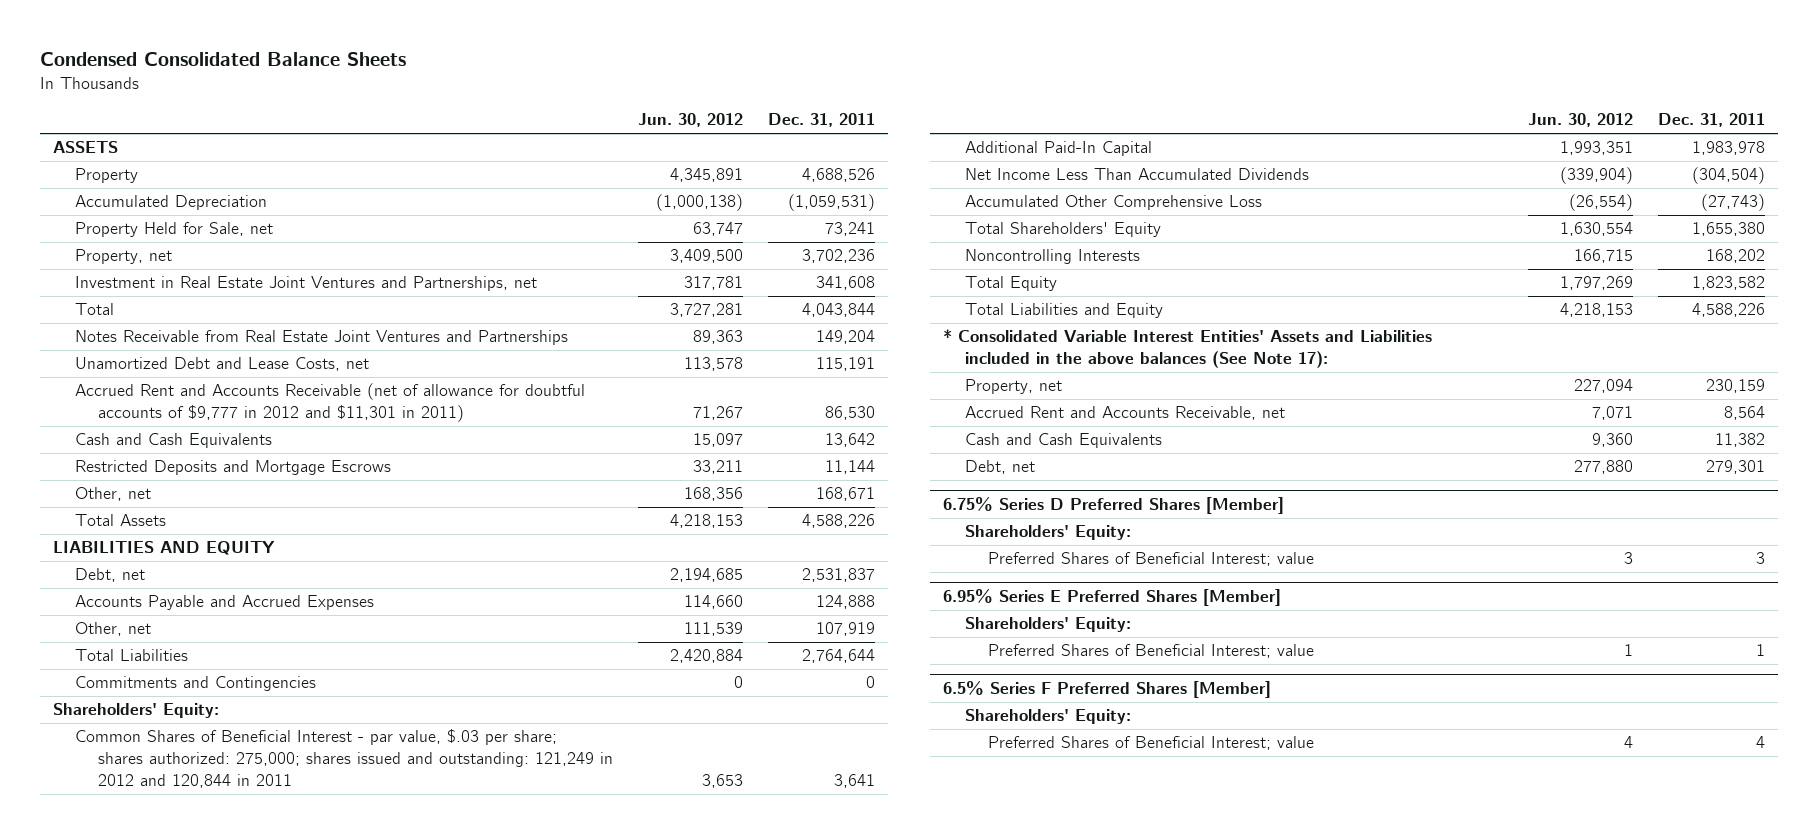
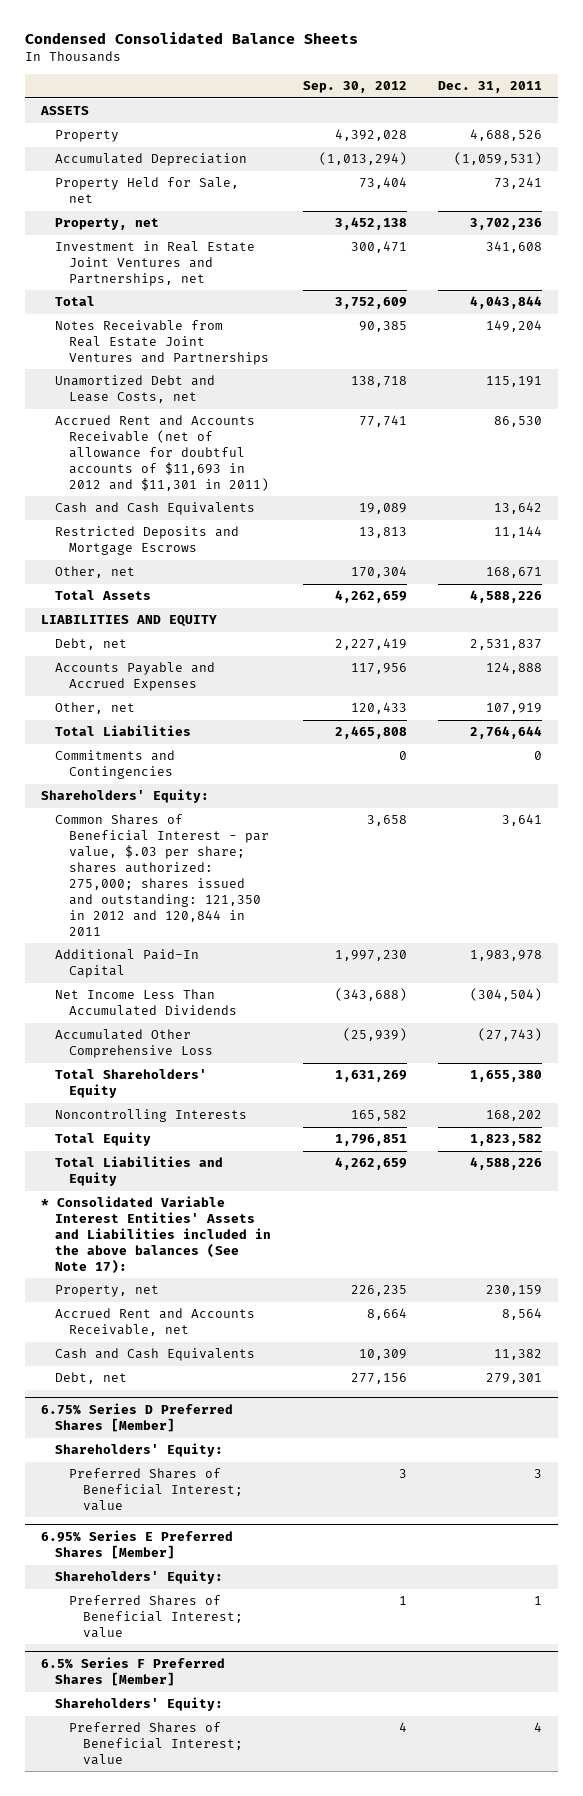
- | Jun. 30, 2012 | Dec. 31, 2011
+ | Sep. 30, 2012 | Dec. 31, 2011
- Accrued Rent and Accounts Receivable (net of allowance for doubtful accounts of $9,777 in 2012 and $11,301 in 2011) | 71,267 | 86,530
+ Accrued Rent and Accounts Receivable (net of allowance for doubtful accounts of $11,693 in 2012 and $11,301 in 2011) | 77,741 | 86,530
- Common Shares of Beneficial Interest - par value, $.03 per share; shares authorized: 275,000; shares issued and outstanding: 121,249 in 2012 and 120,844 in 2011 | 3,653 | 3,641
+ Common Shares of Beneficial Interest - par value, $.03 per share; shares authorized: 275,000; shares issued and outstanding: 121,350 in 2012 and 120,844 in 2011 | 3,658 | 3,641

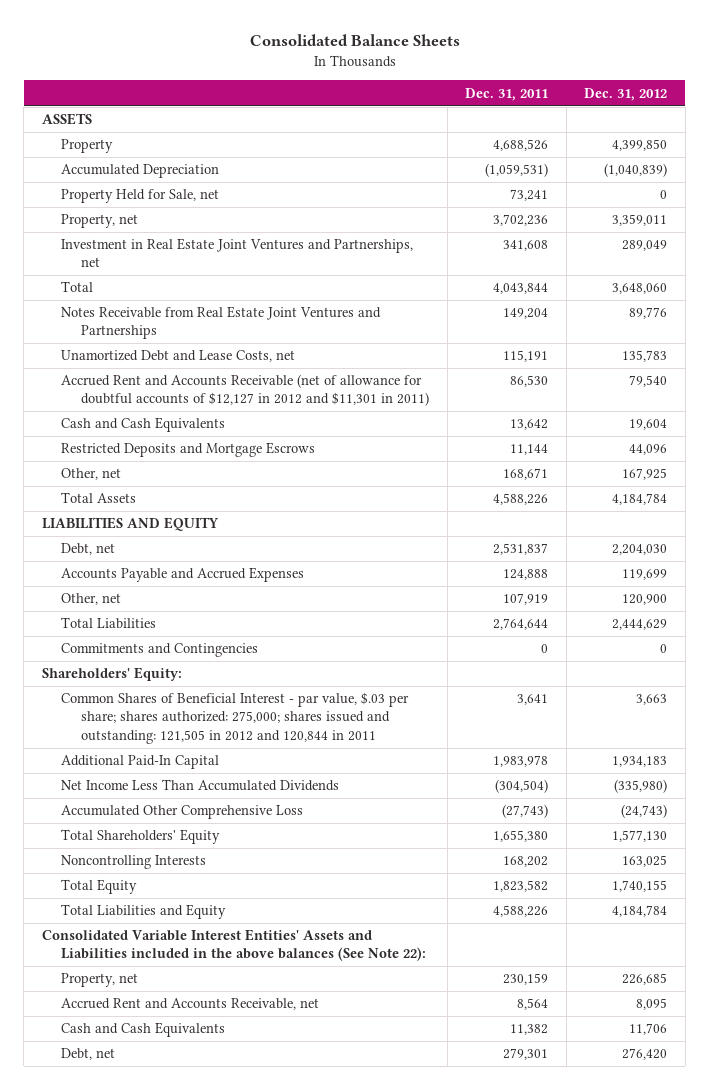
- Condensed Consolidated Balance Sheets
+ Consolidated Balance Sheets
- | Sep. 30, 2012 | Dec. 31, 2011
+ | Dec. 31, 2011 | Dec. 31, 2012
- Accrued Rent and Accounts Receivable (net of allowance for doubtful accounts of $11,693 in 2012 and $11,301 in 2011) | 77,741 | 86,530
+ Accrued Rent and Accounts Receivable (net of allowance for doubtful accounts of $12,127 in 2012 and $11,301 in 2011) | 86,530 | 79,540
- Common Shares of Beneficial Interest - par value, $.03 per share; shares authorized: 275,000; shares issued and outstanding: 121,350 in 2012 and 120,844 in 2011 | 3,658 | 3,641
+ Common Shares of Beneficial Interest - par value, $.03 per share; shares authorized: 275,000; shares issued and outstanding: 121,505 in 2012 and 120,844 in 2011 | 3,641 | 3,663
- * Consolidated Variable Interest Entities' Assets and Liabilities included in the above balances (See Note 17):
+ Consolidated Variable Interest Entities' Assets and Liabilities included in the above balances (See Note 22):
- 6.75% Series D Preferred Shares [Member]
- Shareholders' Equity:
- Preferred Shares of Beneficial Interest; value | 3 | 3
- 6.95% Series E Preferred Shares [Member]
- Shareholders' Equity:
- Preferred Shares of Beneficial Interest; value | 1 | 1
- 6.5% Series F Preferred Shares [Member]
- Shareholders' Equity:
- Preferred Shares of Beneficial Interest; value | 4 | 4

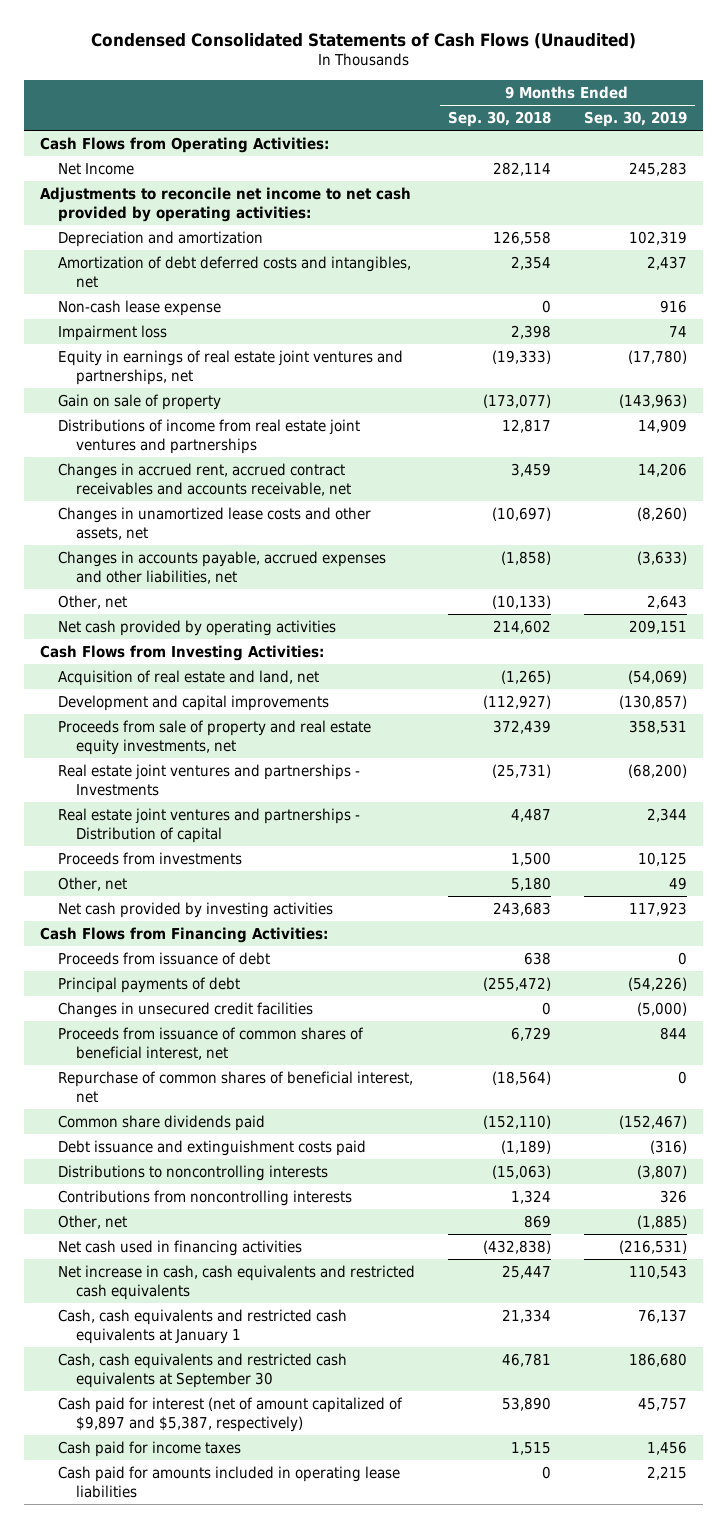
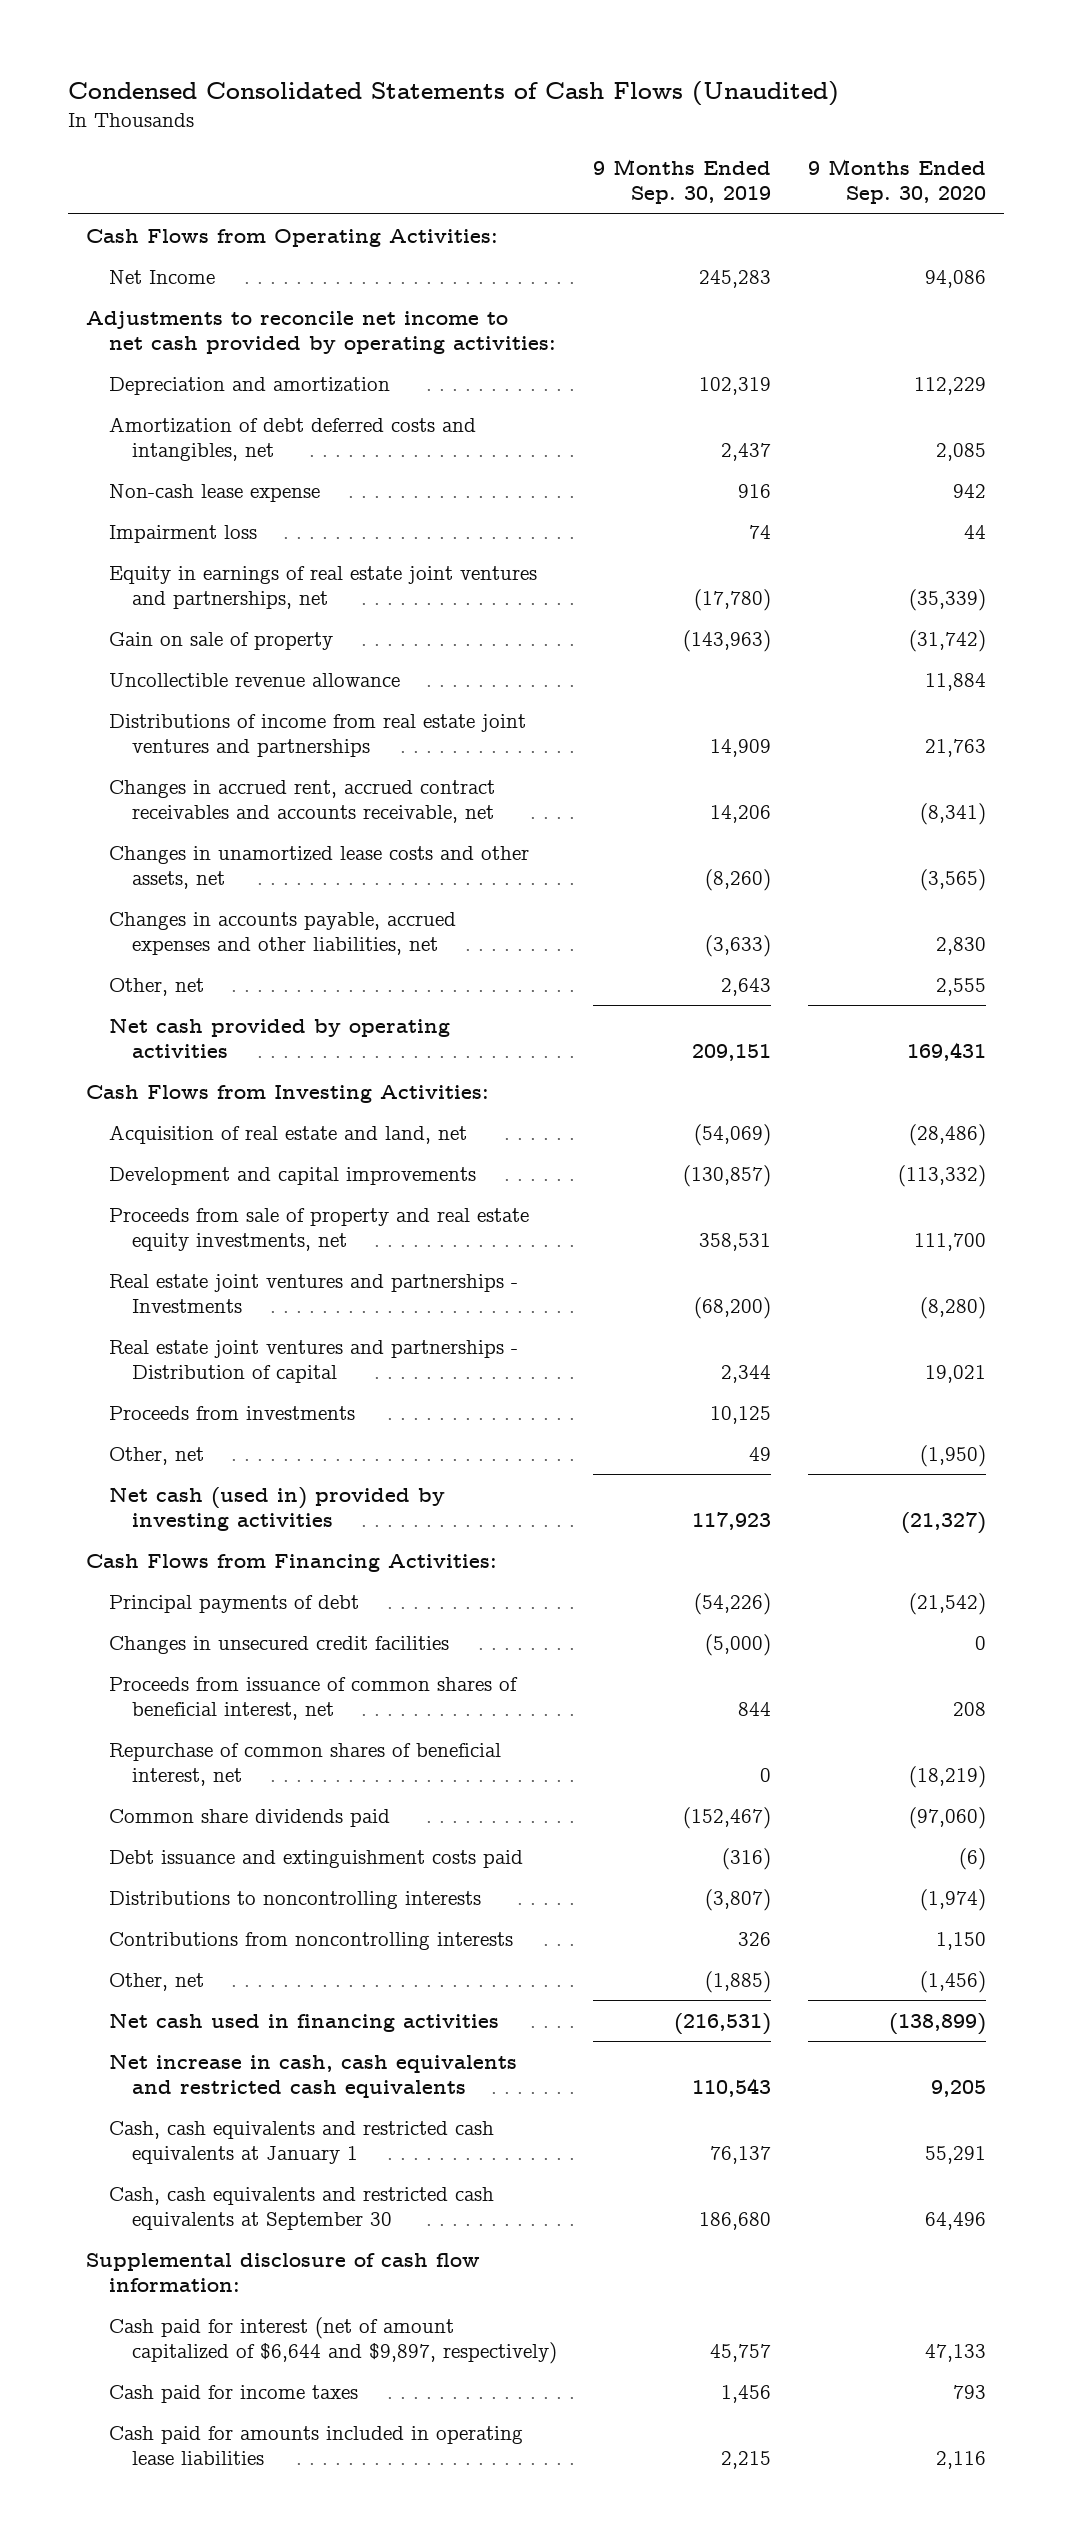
- | 9 Months Ended Sep. 30, 2018 | 9 Months Ended Sep. 30, 2019
+ | 9 Months Ended Sep. 30, 2019 | 9 Months Ended Sep. 30, 2020
+ Uncollectible revenue allowance | | 11,884
- Net cash provided by investing activities | 243,683 | 117,923
+ Net cash (used in) provided by investing activities | 117,923 | (21,327)
- Proceeds from issuance of debt | 638 | 0
- Cash paid for interest (net of amount capitalized of $9,897 and $5,387, respectively) | 53,890 | 45,757
+ Supplemental disclosure of cash flow information:
+ Cash paid for interest (net of amount capitalized of $6,644 and $9,897, respectively) | 45,757 | 47,133

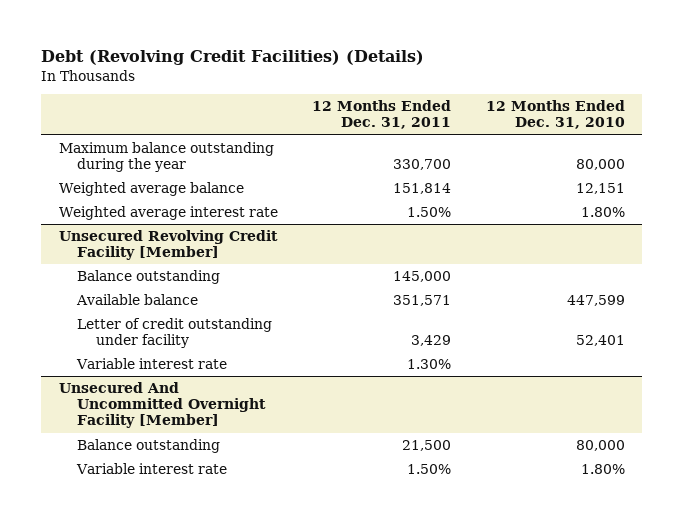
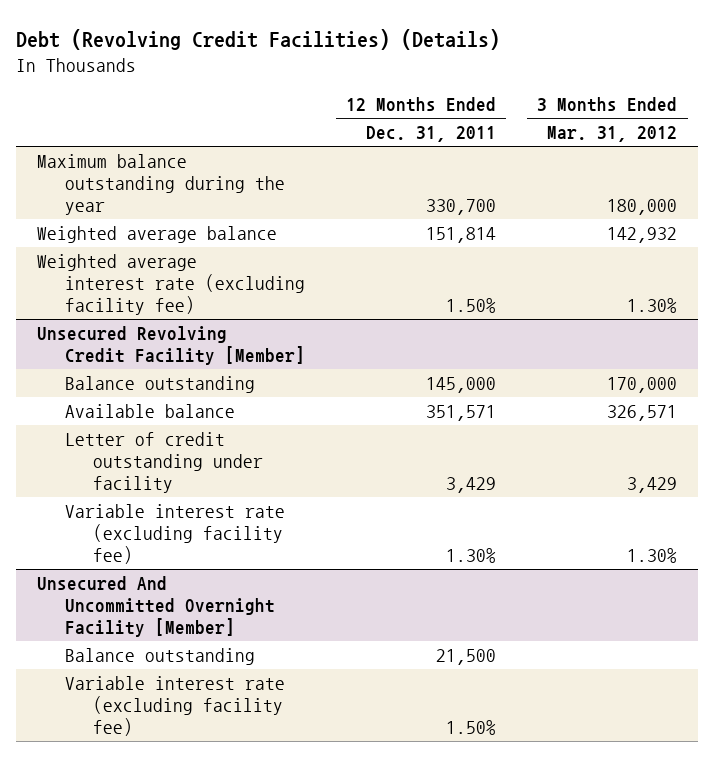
- | 12 Months Ended Dec. 31, 2011 | 12 Months Ended Dec. 31, 2010
+ | 12 Months Ended Dec. 31, 2011 | 3 Months Ended Mar. 31, 2012
- Weighted average interest rate | 1.50% | 1.80%
+ Weighted average interest rate (excluding facility fee) | 1.50% | 1.30%
@ Unsecured Revolving Credit Facility [Member]
- Variable interest rate | 1.30% |
+ Variable interest rate (excluding facility fee) | 1.30% | 1.30%
@ Unsecured And Uncommitted Overnight Facility [Member]
- Variable interest rate | 1.50% | 1.80%
+ Variable interest rate (excluding facility fee) | 1.50% |

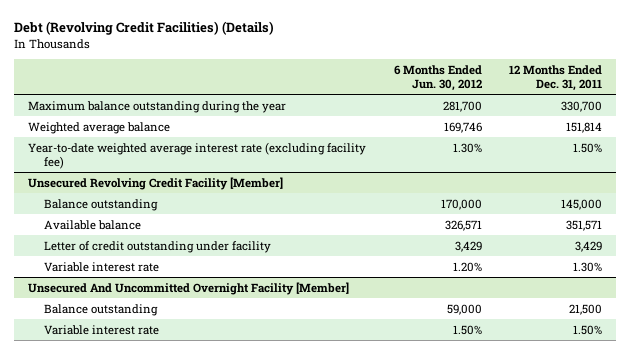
- | 12 Months Ended Dec. 31, 2011 | 3 Months Ended Mar. 31, 2012
+ | 6 Months Ended Jun. 30, 2012 | 12 Months Ended Dec. 31, 2011
- Weighted average interest rate (excluding facility fee) | 1.50% | 1.30%
+ Year-to-date weighted average interest rate (excluding facility fee) | 1.30% | 1.50%
@ Unsecured Revolving Credit Facility [Member]
- Variable interest rate (excluding facility fee) | 1.30% | 1.30%
+ Variable interest rate | 1.20% | 1.30%
@ Unsecured And Uncommitted Overnight Facility [Member]
- Variable interest rate (excluding facility fee) | 1.50% |
+ Variable interest rate | 1.50% | 1.50%

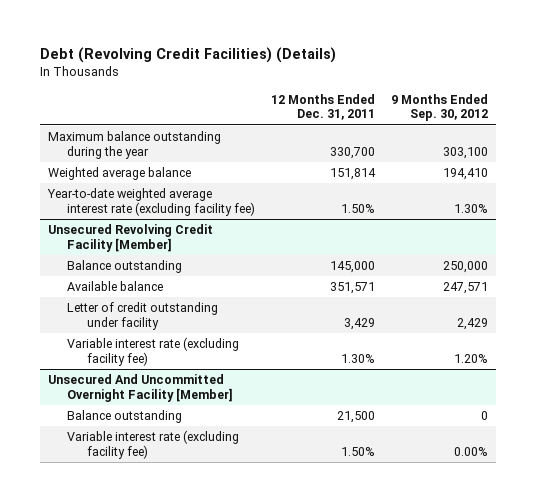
- | 6 Months Ended Jun. 30, 2012 | 12 Months Ended Dec. 31, 2011
+ | 12 Months Ended Dec. 31, 2011 | 9 Months Ended Sep. 30, 2012
@ Unsecured Revolving Credit Facility [Member]
- Variable interest rate | 1.20% | 1.30%
+ Variable interest rate (excluding facility fee) | 1.30% | 1.20%
@ Unsecured And Uncommitted Overnight Facility [Member]
- Variable interest rate | 1.50% | 1.50%
+ Variable interest rate (excluding facility fee) | 1.50% | 0.00%

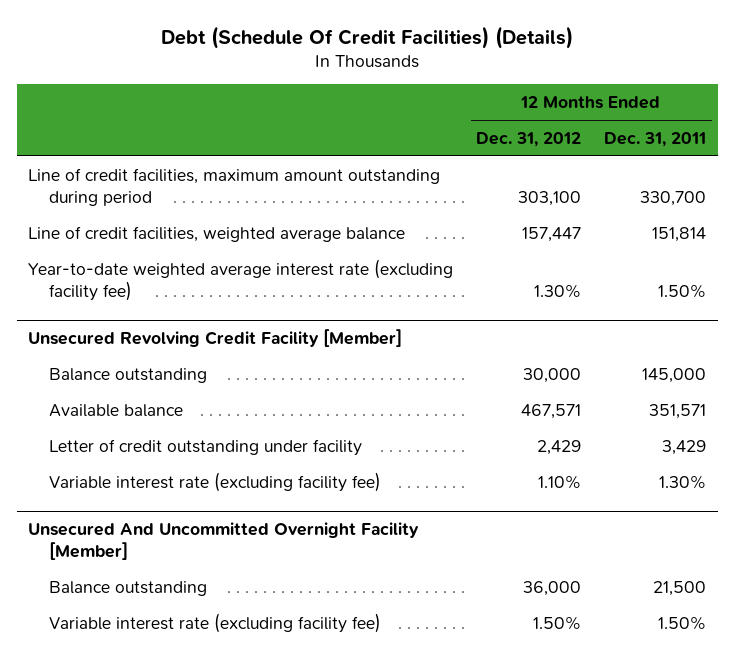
- Debt (Revolving Credit Facilities) (Details)
+ Debt (Schedule Of Credit Facilities) (Details)
- | 12 Months Ended Dec. 31, 2011 | 9 Months Ended Sep. 30, 2012
+ | 12 Months Ended Dec. 31, 2012 | 12 Months Ended Dec. 31, 2011
- Maximum balance outstanding during the year | 330,700 | 303,100
- Weighted average balance | 151,814 | 194,410
+ Line of credit facilities, maximum amount outstanding during period | 303,100 | 330,700
+ Line of credit facilities, weighted average balance | 157,447 | 151,814

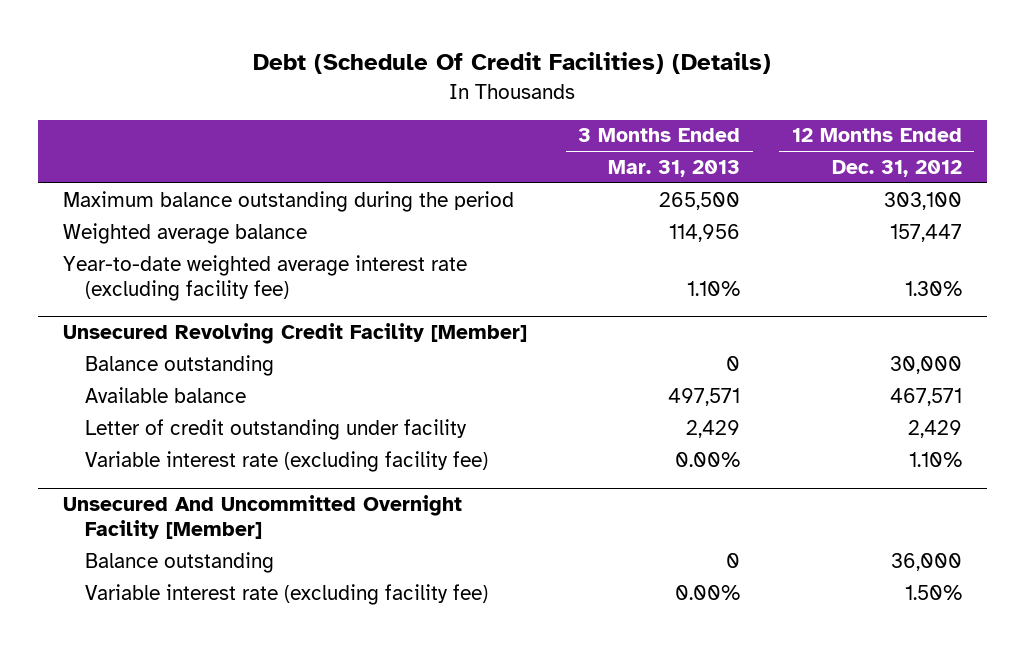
- | 12 Months Ended Dec. 31, 2012 | 12 Months Ended Dec. 31, 2011
+ | 3 Months Ended Mar. 31, 2013 | 12 Months Ended Dec. 31, 2012
- Line of credit facilities, maximum amount outstanding during period | 303,100 | 330,700
- Line of credit facilities, weighted average balance | 157,447 | 151,814
+ Maximum balance outstanding during the period | 265,500 | 303,100
+ Weighted average balance | 114,956 | 157,447

